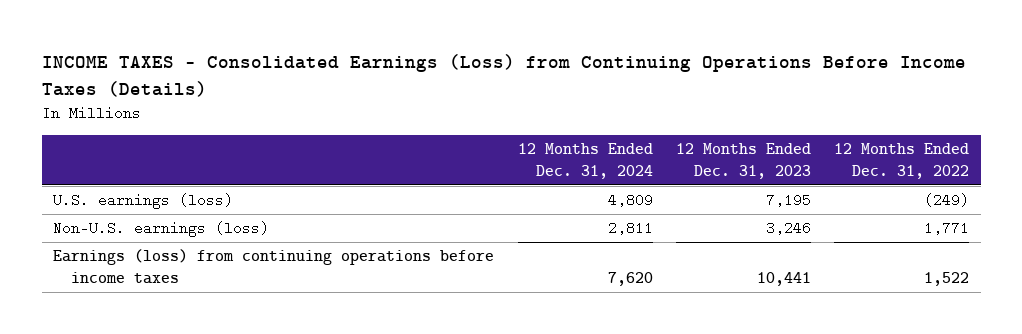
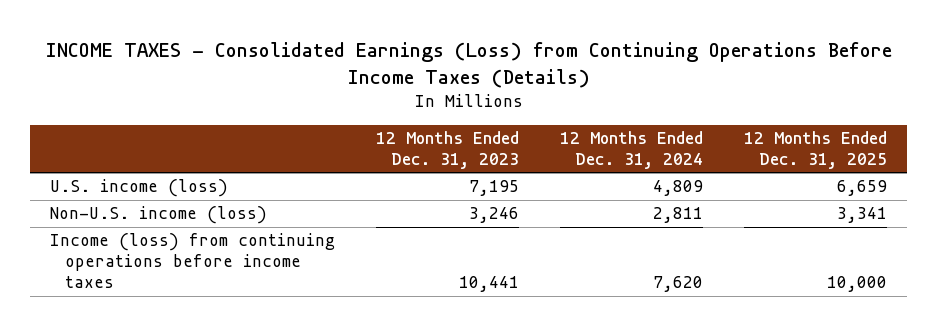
- | 12 Months Ended Dec. 31, 2024 | 12 Months Ended Dec. 31, 2023 | 12 Months Ended Dec. 31, 2022
+ | 12 Months Ended Dec. 31, 2023 | 12 Months Ended Dec. 31, 2024 | 12 Months Ended Dec. 31, 2025
- U.S. earnings (loss) | 4,809 | 7,195 | (249)
- Non-U.S. earnings (loss) | 2,811 | 3,246 | 1,771
- Earnings (loss) from continuing operations before income taxes | 7,620 | 10,441 | 1,522
+ U.S. income (loss) | 7,195 | 4,809 | 6,659
+ Non-U.S. income (loss) | 3,246 | 2,811 | 3,341
+ Income (loss) from continuing operations before income taxes | 10,441 | 7,620 | 10,000

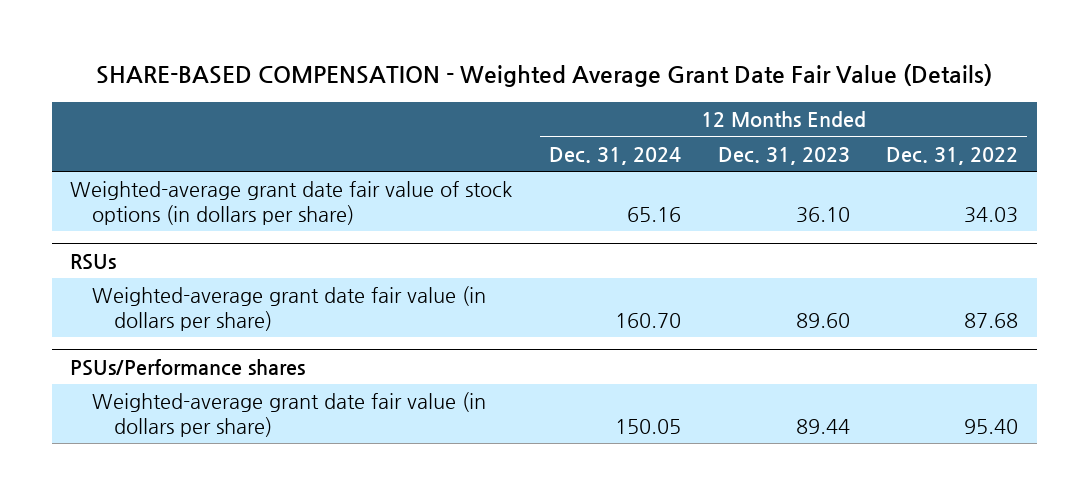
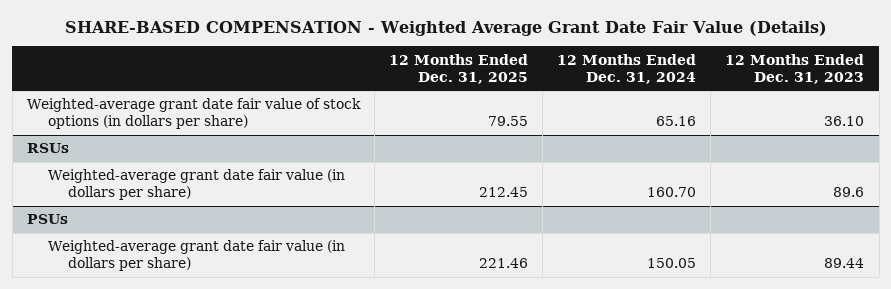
- | 12 Months Ended Dec. 31, 2024 | 12 Months Ended Dec. 31, 2023 | 12 Months Ended Dec. 31, 2022
+ | 12 Months Ended Dec. 31, 2025 | 12 Months Ended Dec. 31, 2024 | 12 Months Ended Dec. 31, 2023
@ RSUs
- Weighted-average grant date fair value (in dollars per share) | 160.70 | 89.60 | 87.68
- PSUs/Performance shares
@ RSUs
+ Weighted-average grant date fair value (in dollars per share) | 212.45 | 160.70 | 89.6
+ PSUs

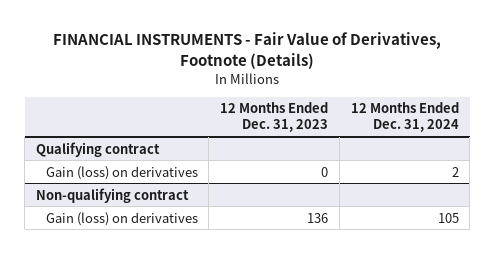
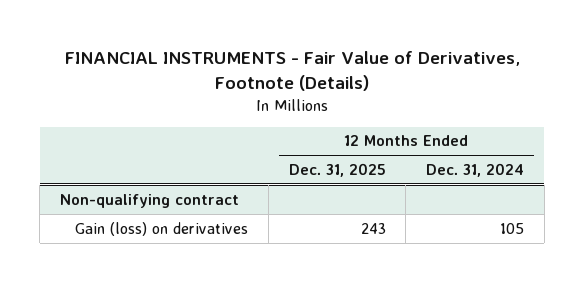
- | 12 Months Ended Dec. 31, 2023 | 12 Months Ended Dec. 31, 2024
+ | 12 Months Ended Dec. 31, 2025 | 12 Months Ended Dec. 31, 2024
- Qualifying contract
- Gain (loss) on derivatives | 0 | 2

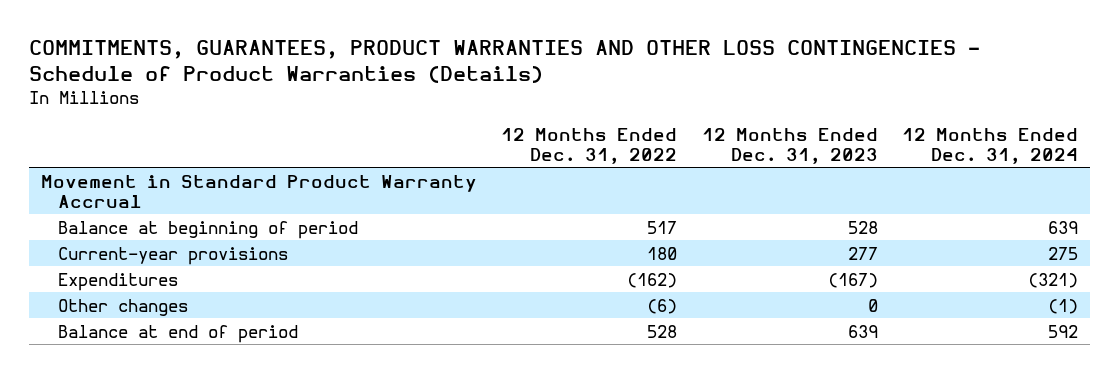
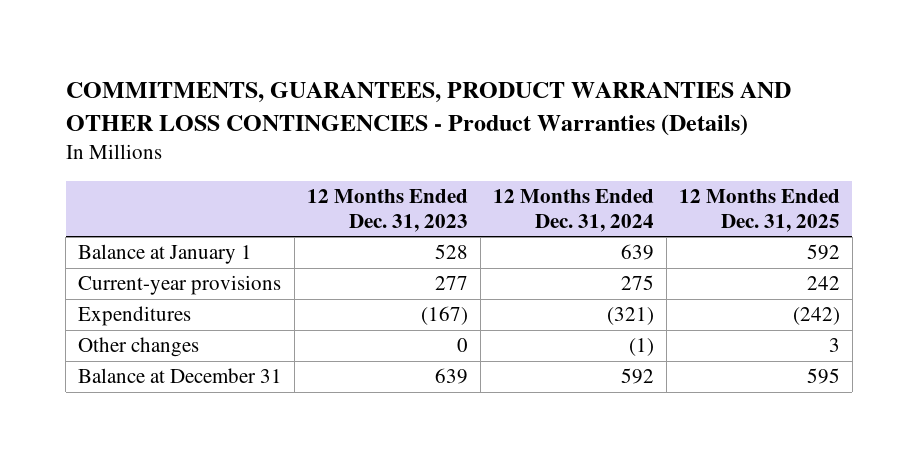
- COMMITMENTS, GUARANTEES, PRODUCT WARRANTIES AND OTHER LOSS CONTINGENCIES - Schedule of Product Warranties (Details)
+ COMMITMENTS, GUARANTEES, PRODUCT WARRANTIES AND OTHER LOSS CONTINGENCIES - Product Warranties (Details)
- | 12 Months Ended Dec. 31, 2022 | 12 Months Ended Dec. 31, 2023 | 12 Months Ended Dec. 31, 2024
+ | 12 Months Ended Dec. 31, 2023 | 12 Months Ended Dec. 31, 2024 | 12 Months Ended Dec. 31, 2025
- Movement in Standard Product Warranty Accrual
- Balance at beginning of period | 517 | 528 | 639
+ Balance at January 1 | 528 | 639 | 592
- Balance at end of period | 528 | 639 | 592
+ Balance at December 31 | 639 | 592 | 595

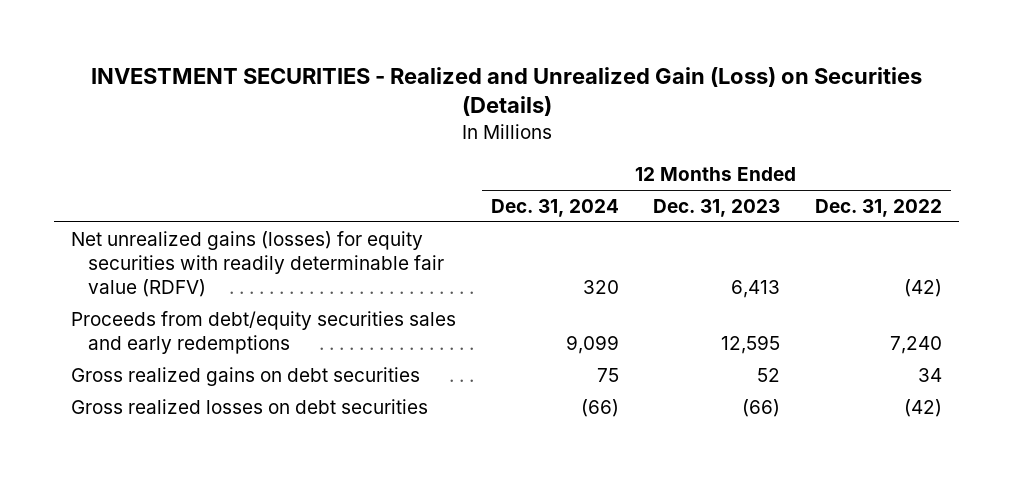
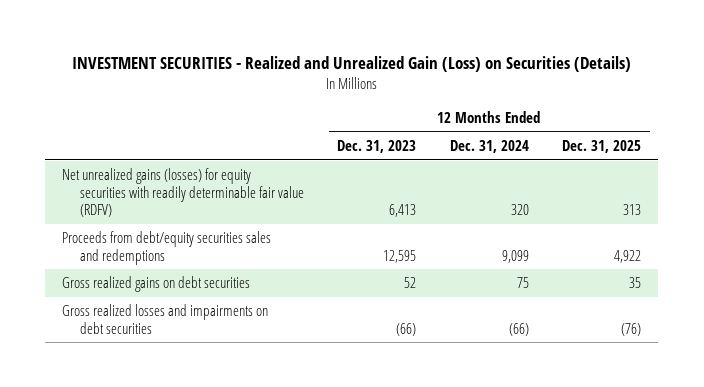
- | 12 Months Ended Dec. 31, 2024 | 12 Months Ended Dec. 31, 2023 | 12 Months Ended Dec. 31, 2022
+ | 12 Months Ended Dec. 31, 2023 | 12 Months Ended Dec. 31, 2024 | 12 Months Ended Dec. 31, 2025
- Proceeds from debt/equity securities sales and early redemptions | 9,099 | 12,595 | 7,240
+ Proceeds from debt/equity securities sales and redemptions | 12,595 | 9,099 | 4,922
- Gross realized losses on debt securities | (66) | (66) | (42)
+ Gross realized losses and impairments on debt securities | (66) | (66) | (76)

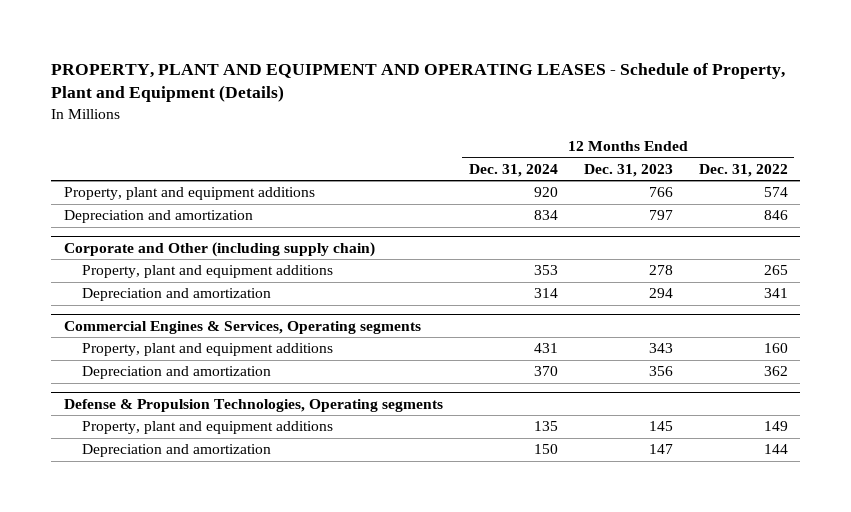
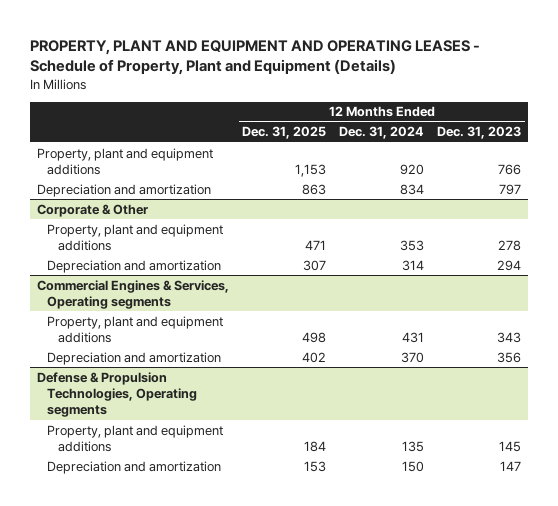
- | 12 Months Ended Dec. 31, 2024 | 12 Months Ended Dec. 31, 2023 | 12 Months Ended Dec. 31, 2022
+ | 12 Months Ended Dec. 31, 2025 | 12 Months Ended Dec. 31, 2024 | 12 Months Ended Dec. 31, 2023
- Corporate and Other (including supply chain)
+ Corporate & Other

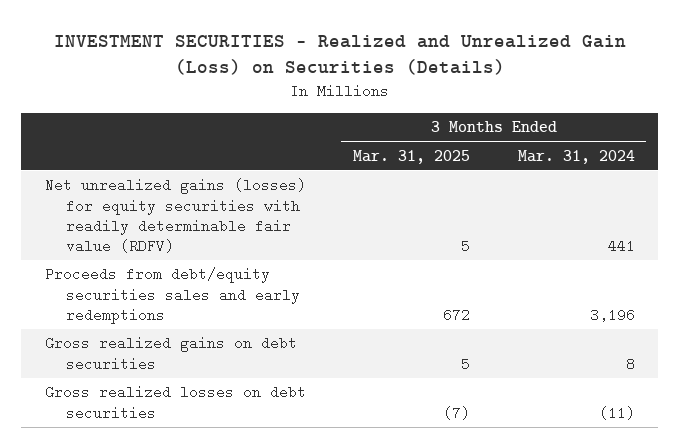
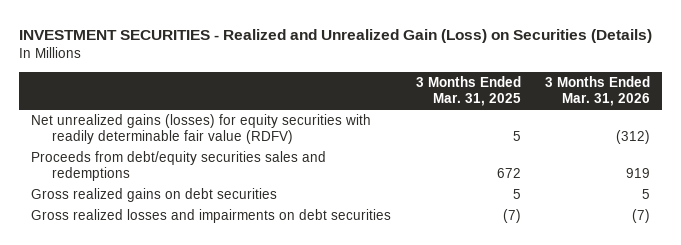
- | 3 Months Ended Mar. 31, 2025 | 3 Months Ended Mar. 31, 2024
+ | 3 Months Ended Mar. 31, 2025 | 3 Months Ended Mar. 31, 2026
- Proceeds from debt/equity securities sales and early redemptions | 672 | 3,196
+ Proceeds from debt/equity securities sales and redemptions | 672 | 919
- Gross realized losses on debt securities | (7) | (11)
+ Gross realized losses and impairments on debt securities | (7) | (7)

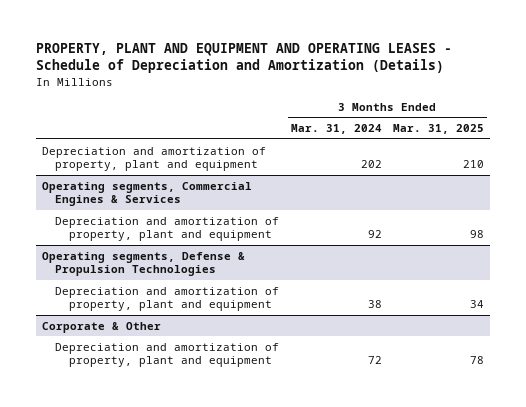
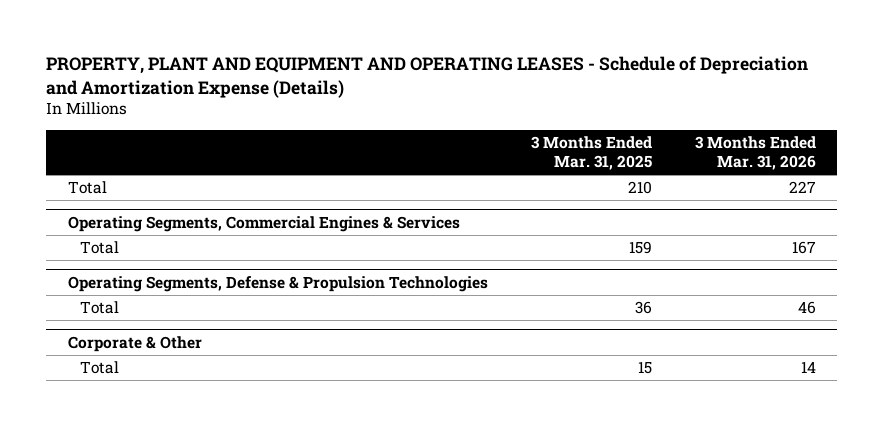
- PROPERTY, PLANT AND EQUIPMENT AND OPERATING LEASES - Schedule of Depreciation and Amortization (Details)
+ PROPERTY, PLANT AND EQUIPMENT AND OPERATING LEASES - Schedule of Depreciation and Amortization Expense (Details)
- | 3 Months Ended Mar. 31, 2024 | 3 Months Ended Mar. 31, 2025
+ | 3 Months Ended Mar. 31, 2025 | 3 Months Ended Mar. 31, 2026
- Depreciation and amortization of property, plant and equipment | 202 | 210
- Operating segments, Commercial Engines & Services
- Depreciation and amortization of property, plant and equipment | 92 | 98
- Operating segments, Defense & Propulsion Technologies
- Depreciation and amortization of property, plant and equipment | 38 | 34
+ Total | 210 | 227
+ Operating Segments, Commercial Engines & Services
+ Total | 159 | 167
+ Operating Segments, Defense & Propulsion Technologies
+ Total | 36 | 46
@ Corporate & Other
- Depreciation and amortization of property, plant and equipment | 72 | 78
+ Total | 15 | 14

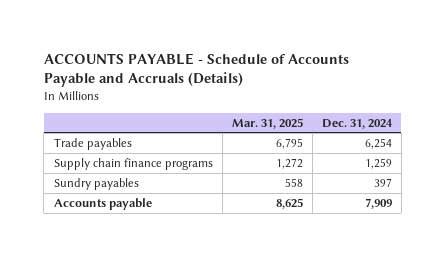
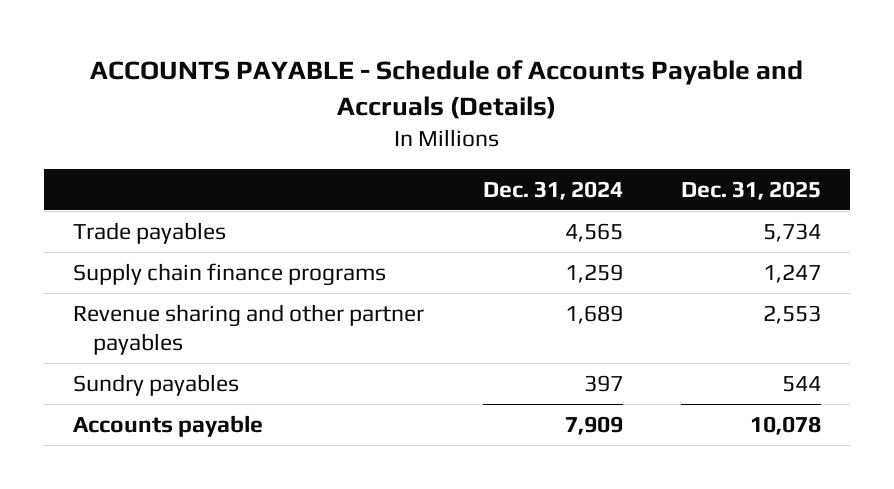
- | Mar. 31, 2025 | Dec. 31, 2024
+ | Dec. 31, 2024 | Dec. 31, 2025
- Trade payables | 6,795 | 6,254
+ Trade payables | 4,565 | 5,734
+ Revenue sharing and other partner payables | 1,689 | 2,553

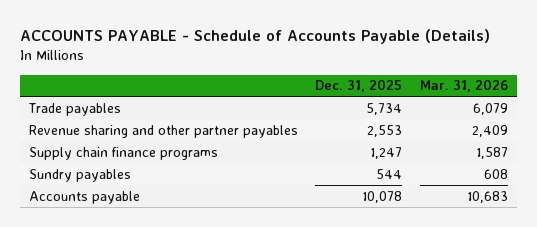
- ACCOUNTS PAYABLE - Schedule of Accounts Payable and Accruals (Details)
+ ACCOUNTS PAYABLE - Schedule of Accounts Payable (Details)
- | Dec. 31, 2024 | Dec. 31, 2025
+ | Dec. 31, 2025 | Mar. 31, 2026
moved down: Supply chain finance programs | 1,247 | 1,587

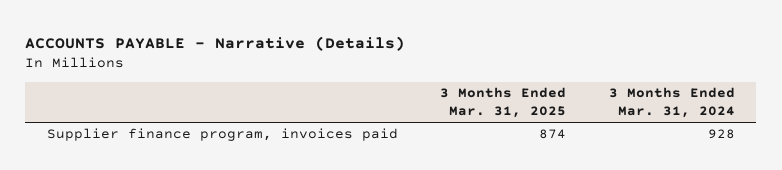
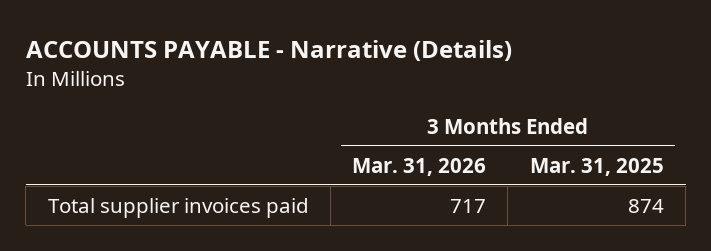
- | 3 Months Ended Mar. 31, 2025 | 3 Months Ended Mar. 31, 2024
+ | 3 Months Ended Mar. 31, 2026 | 3 Months Ended Mar. 31, 2025
- Supplier finance program, invoices paid | 874 | 928
+ Total supplier invoices paid | 717 | 874

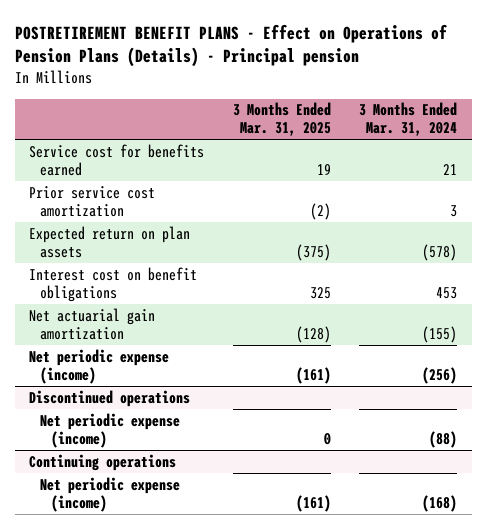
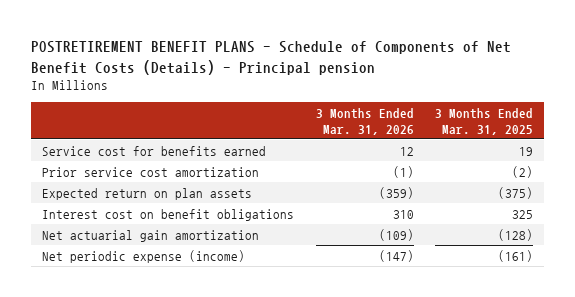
- POSTRETIREMENT BENEFIT PLANS - Effect on Operations of Pension Plans (Details) - Principal pension
+ POSTRETIREMENT BENEFIT PLANS - Schedule of Components of Net Benefit Costs (Details) - Principal pension
- | 3 Months Ended Mar. 31, 2025 | 3 Months Ended Mar. 31, 2024
+ | 3 Months Ended Mar. 31, 2026 | 3 Months Ended Mar. 31, 2025
- Discontinued operations
- Net periodic expense (income) | 0 | (88)
- Continuing operations
- Net periodic expense (income) | (161) | (168)

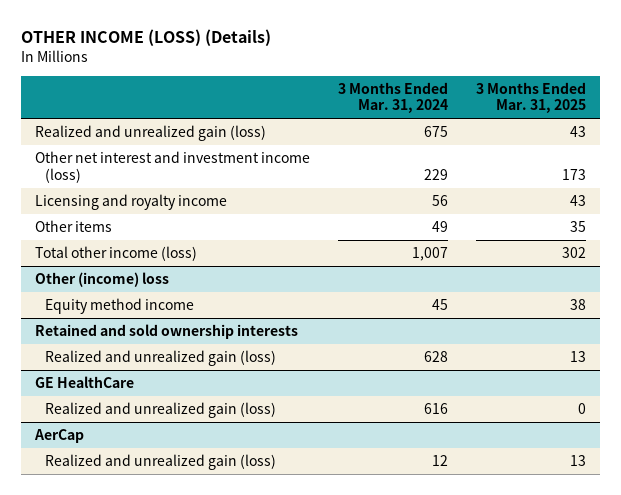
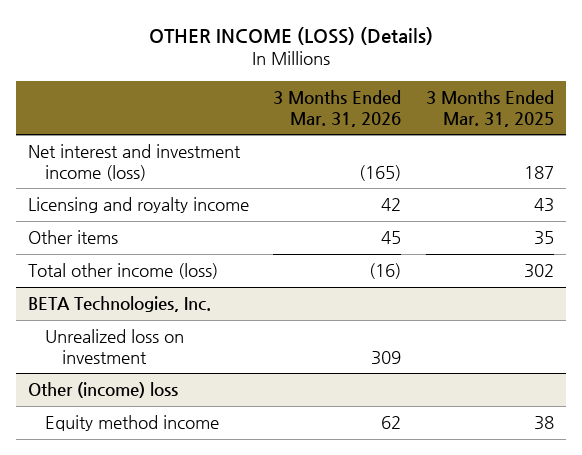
- | 3 Months Ended Mar. 31, 2024 | 3 Months Ended Mar. 31, 2025
+ | 3 Months Ended Mar. 31, 2026 | 3 Months Ended Mar. 31, 2025
- Realized and unrealized gain (loss) | 675 | 43
- Other net interest and investment income (loss) | 229 | 173
+ Net interest and investment income (loss) | (165) | 187
+ BETA Technologies, Inc.
+ Unrealized loss on investment | 309 |
- Retained and sold ownership interests
- Realized and unrealized gain (loss) | 628 | 13
- GE HealthCare
- Realized and unrealized gain (loss) | 616 | 0
- AerCap
- Realized and unrealized gain (loss) | 12 | 13

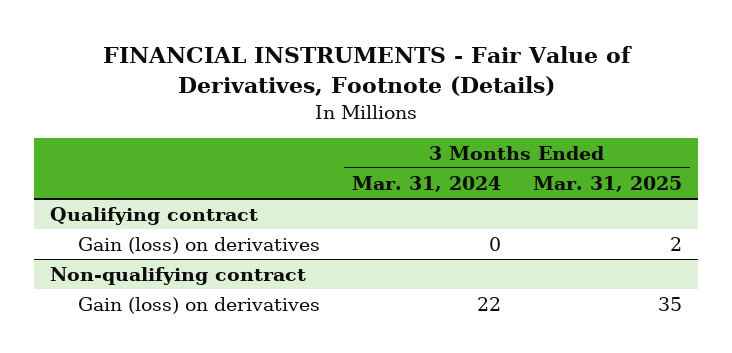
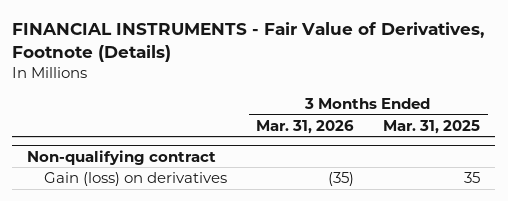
- | 3 Months Ended Mar. 31, 2024 | 3 Months Ended Mar. 31, 2025
+ | 3 Months Ended Mar. 31, 2026 | 3 Months Ended Mar. 31, 2025
- Qualifying contract
- Gain (loss) on derivatives | 0 | 2

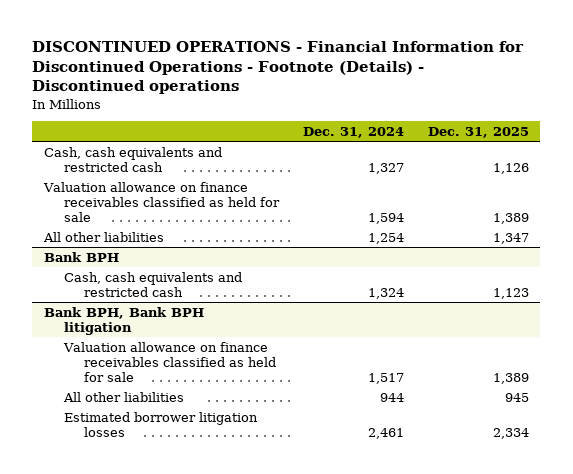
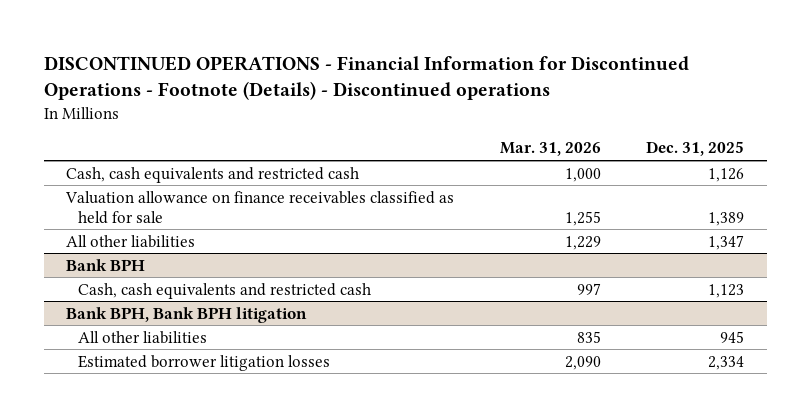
- | Dec. 31, 2024 | Dec. 31, 2025
+ | Mar. 31, 2026 | Dec. 31, 2025
@ Bank BPH, Bank BPH litigation
- Valuation allowance on finance receivables classified as held for sale | 1,517 | 1,389

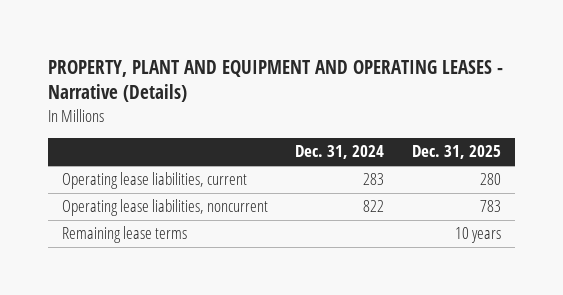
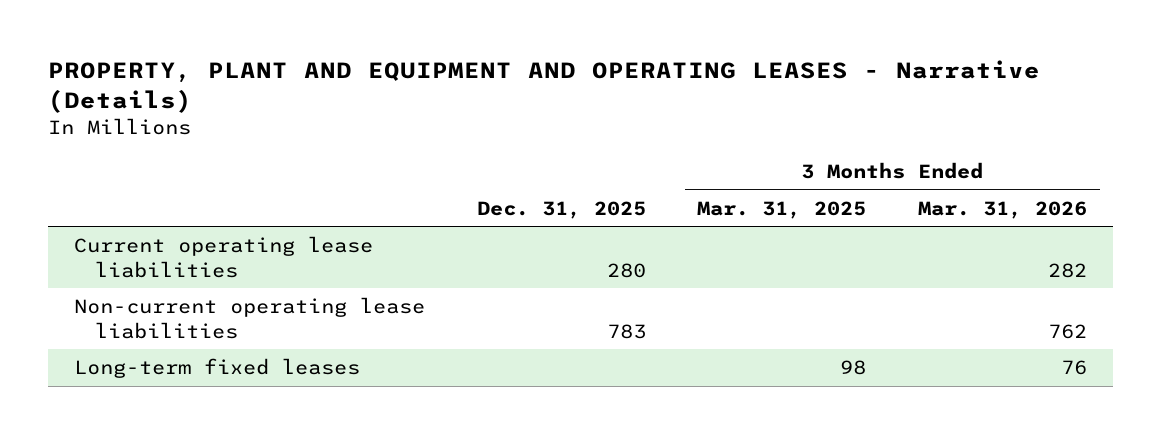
- | Dec. 31, 2024 | Dec. 31, 2025
+ | Dec. 31, 2025 | 3 Months Ended Mar. 31, 2025 | 3 Months Ended Mar. 31, 2026
- Operating lease liabilities, current | 283 | 280
- Operating lease liabilities, noncurrent | 822 | 783
- Remaining lease terms | | 10 years
+ Current operating lease liabilities | 280 | | 282
+ Non-current operating lease liabilities | 783 | | 762
+ Long-term fixed leases | | 98 | 76

